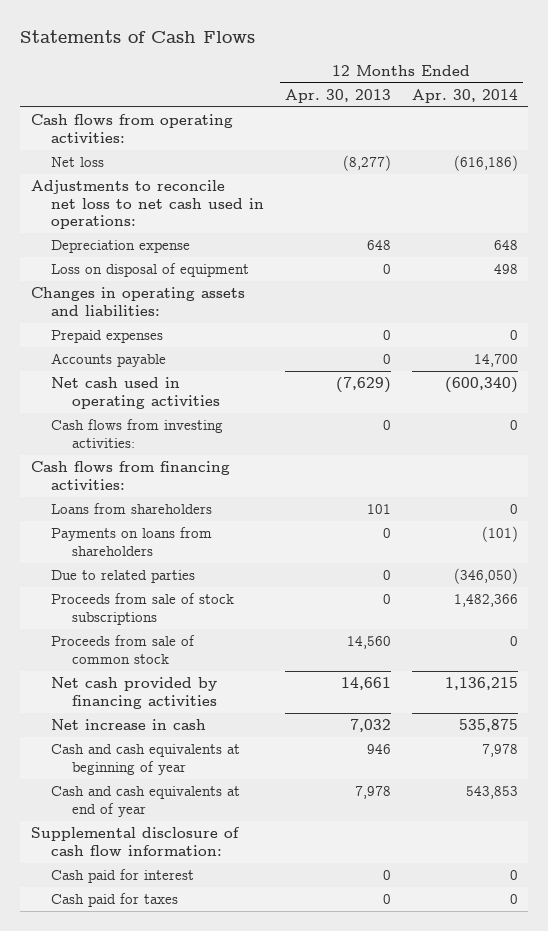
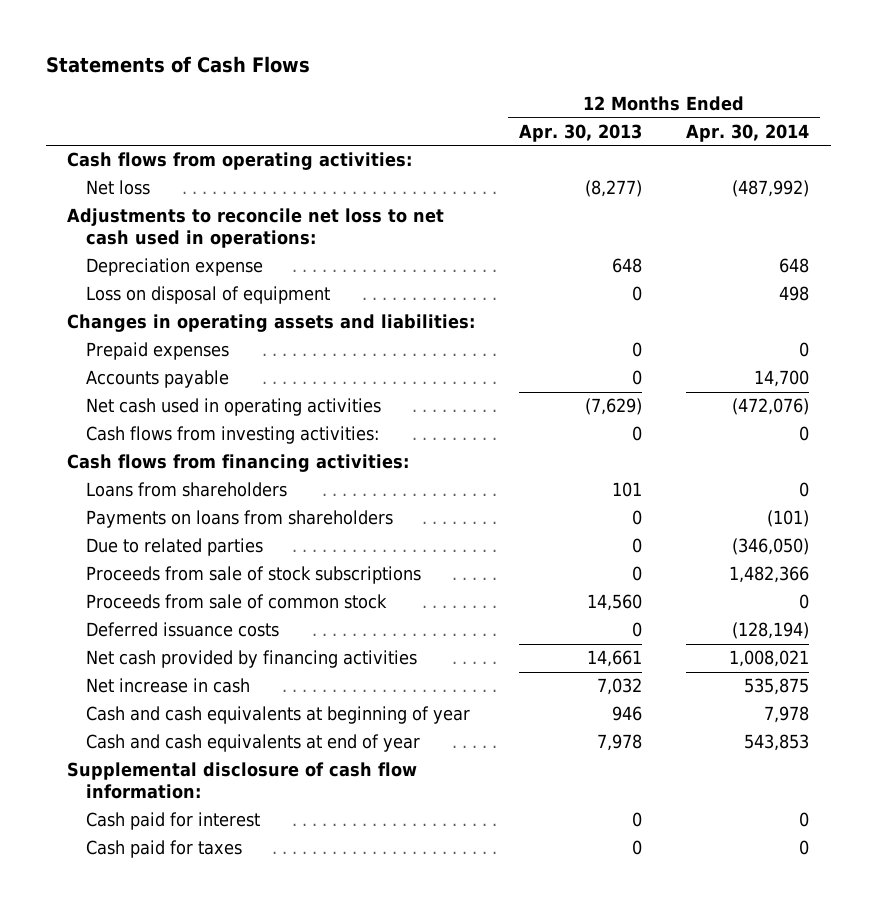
- Net loss | (8,277) | (616,186)
+ Net loss | (8,277) | (487,992)
- Net cash used in operating activities | (7,629) | (600,340)
+ Net cash used in operating activities | (7,629) | (472,076)
- Net cash provided by financing activities | 14,661 | 1,136,215
+ Deferred issuance costs | 0 | (128,194)
+ Net cash provided by financing activities | 14,661 | 1,008,021

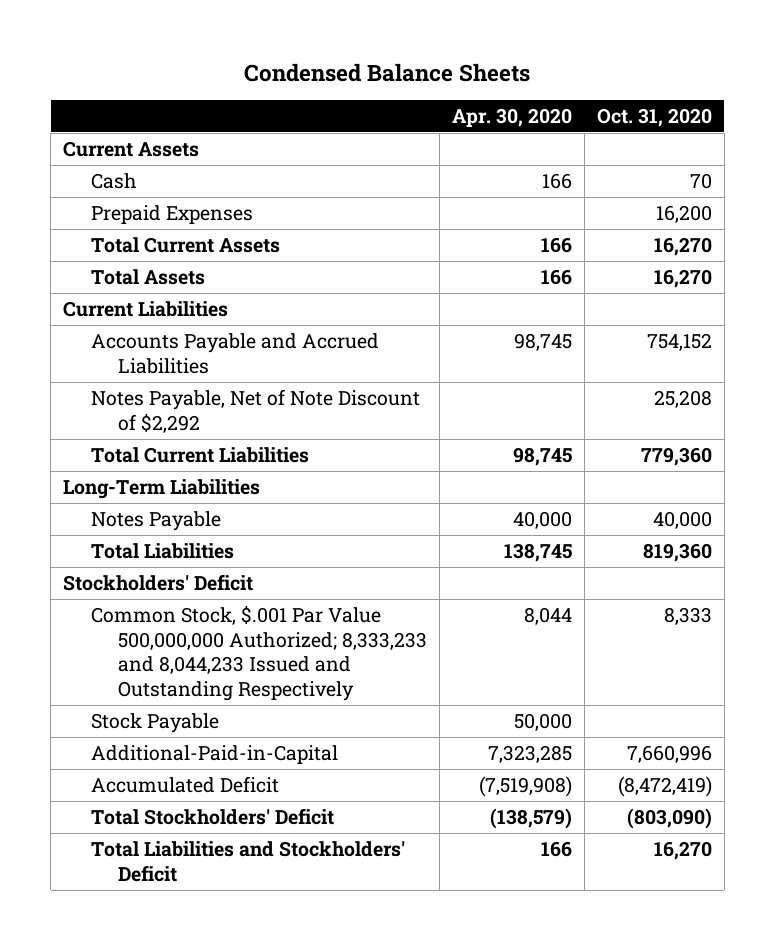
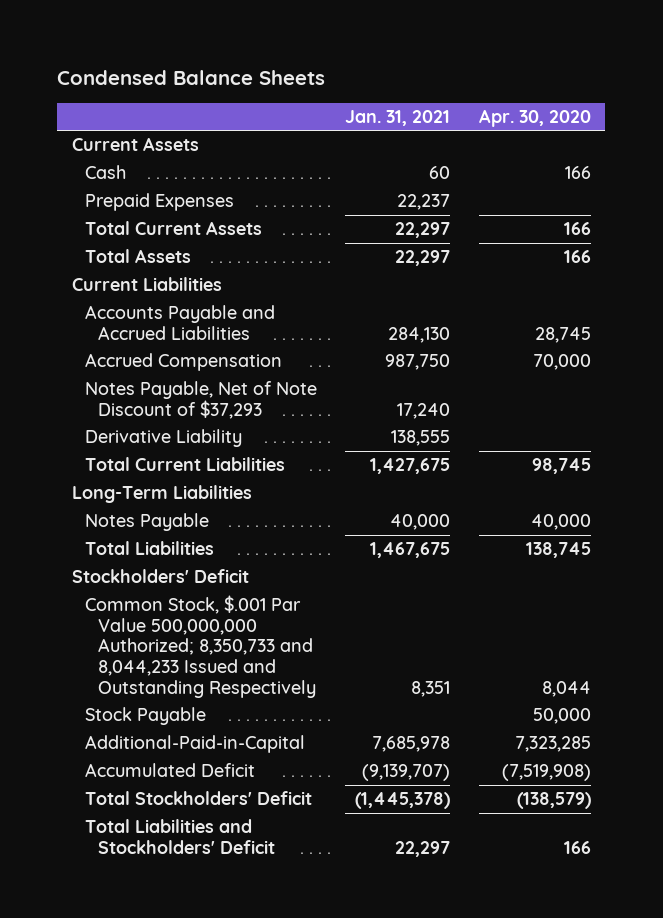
- | Apr. 30, 2020 | Oct. 31, 2020
+ | Jan. 31, 2021 | Apr. 30, 2020
- Accounts Payable and Accrued Liabilities | 98,745 | 754,152
- Notes Payable, Net of Note Discount of $2,292 | | 25,208
+ Accounts Payable and Accrued Liabilities | 284,130 | 28,745
+ Accrued Compensation | 987,750 | 70,000
+ Notes Payable, Net of Note Discount of $37,293 | 17,240 |
+ Derivative Liability | 138,555 |
- Common Stock, $.001 Par Value 500,000,000 Authorized; 8,333,233 and 8,044,233 Issued and Outstanding Respectively | 8,044 | 8,333
+ Common Stock, $.001 Par Value 500,000,000 Authorized; 8,350,733 and 8,044,233 Issued and Outstanding Respectively | 8,351 | 8,044

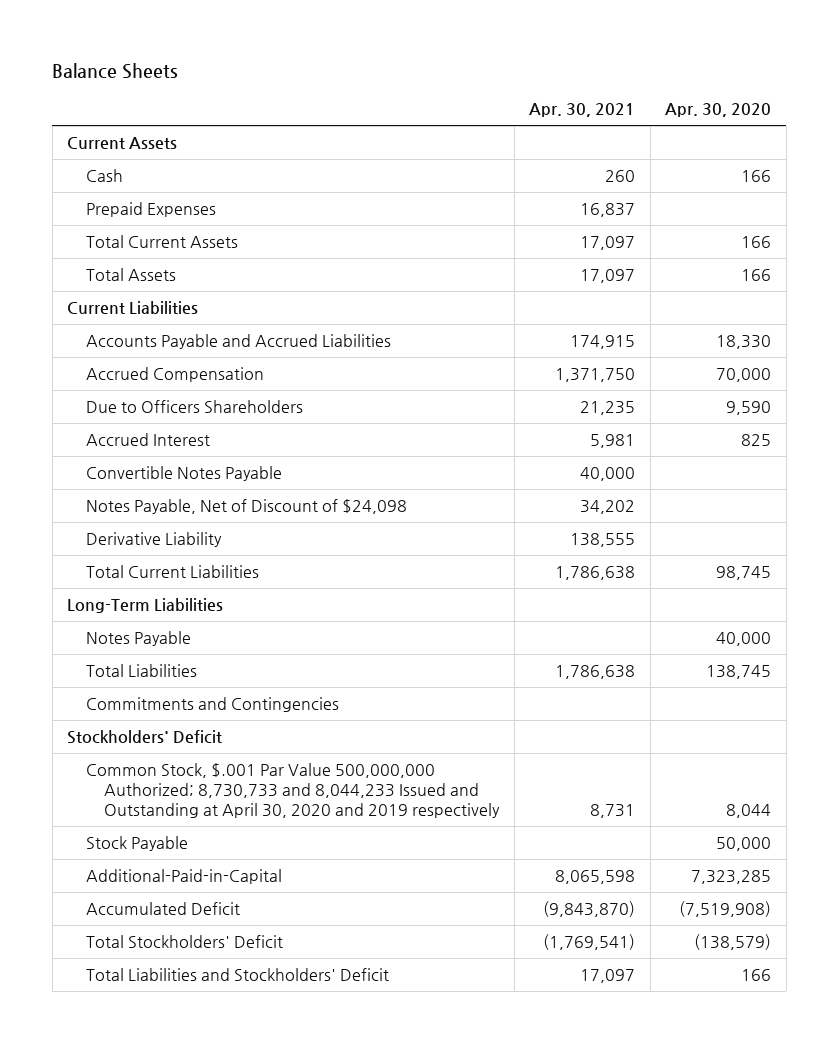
- Condensed Balance Sheets
+ Balance Sheets
- | Jan. 31, 2021 | Apr. 30, 2020
+ | Apr. 30, 2021 | Apr. 30, 2020
- Accounts Payable and Accrued Liabilities | 284,130 | 28,745
+ Accounts Payable and Accrued Liabilities | 174,915 | 18,330
- Notes Payable, Net of Note Discount of $37,293 | 17,240 |
+ Due to Officers Shareholders | 21,235 | 9,590
+ Accrued Interest | 5,981 | 825
+ Convertible Notes Payable | 40,000 |
+ Notes Payable, Net of Discount of $24,098 | 34,202 |
+ Commitments and Contingencies
- Common Stock, $.001 Par Value 500,000,000 Authorized; 8,350,733 and 8,044,233 Issued and Outstanding Respectively | 8,351 | 8,044
+ Common Stock, $.001 Par Value 500,000,000 Authorized; 8,730,733 and 8,044,233 Issued and Outstanding at April 30, 2020 and 2019 respectively | 8,731 | 8,044

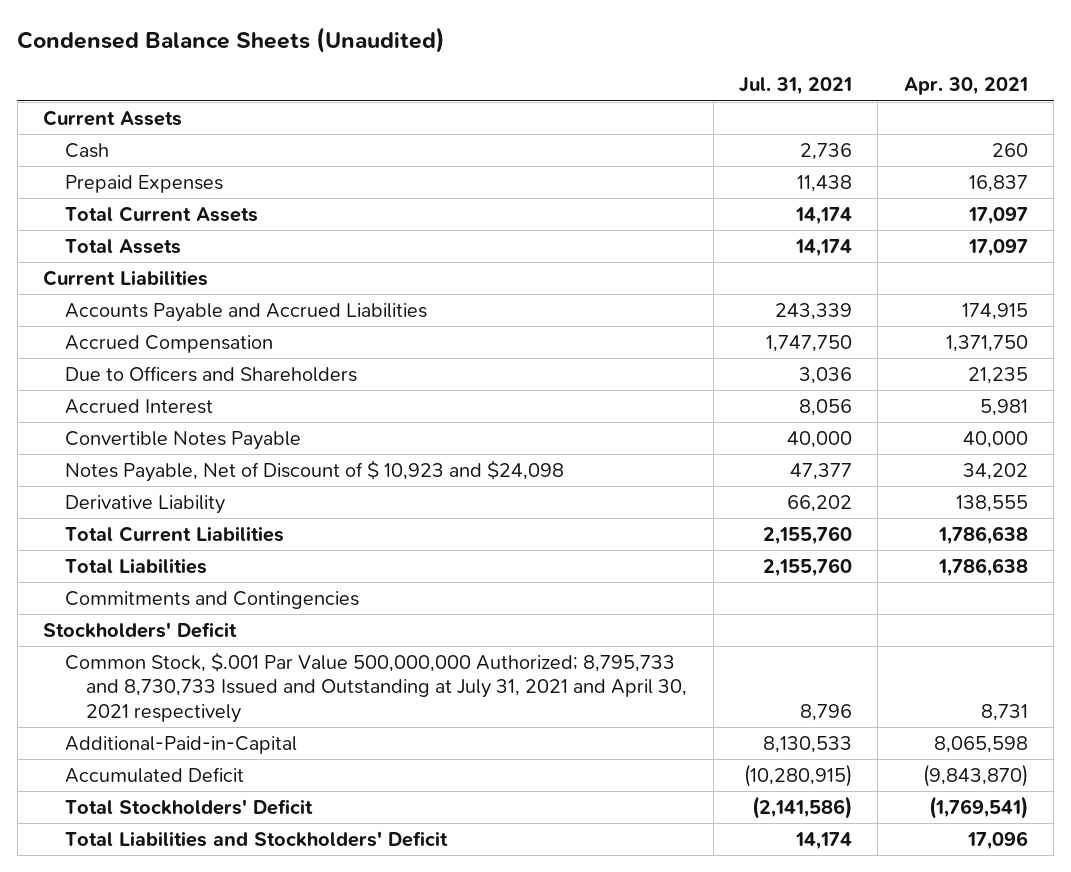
- Balance Sheets
+ Condensed Balance Sheets (Unaudited)
- | Apr. 30, 2021 | Apr. 30, 2020
+ | Jul. 31, 2021 | Apr. 30, 2021
- Due to Officers Shareholders | 21,235 | 9,590
+ Due to Officers and Shareholders | 3,036 | 21,235
- Notes Payable, Net of Discount of $24,098 | 34,202 |
+ Notes Payable, Net of Discount of $ 10,923 and $24,098 | 47,377 | 34,202
- Long-Term Liabilities
- Notes Payable | | 40,000
- Common Stock, $.001 Par Value 500,000,000 Authorized; 8,730,733 and 8,044,233 Issued and Outstanding at April 30, 2020 and 2019 respectively | 8,731 | 8,044
- Stock Payable | | 50,000
+ Common Stock, $.001 Par Value 500,000,000 Authorized; 8,795,733 and 8,730,733 Issued and Outstanding at July 31, 2021 and April 30, 2021 respectively | 8,796 | 8,731
- Total Liabilities and Stockholders' Deficit | 17,097 | 166
+ Total Liabilities and Stockholders' Deficit | 14,174 | 17,096

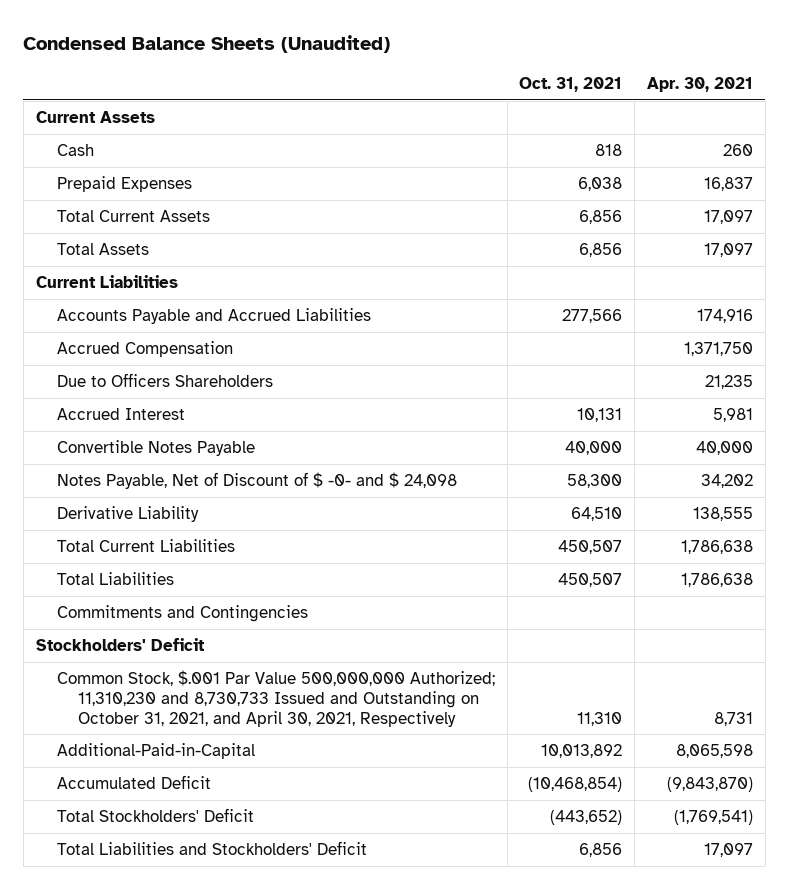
- | Jul. 31, 2021 | Apr. 30, 2021
+ | Oct. 31, 2021 | Apr. 30, 2021
- Accounts Payable and Accrued Liabilities | 243,339 | 174,915
+ Accounts Payable and Accrued Liabilities | 277,566 | 174,916
- Due to Officers and Shareholders | 3,036 | 21,235
+ Due to Officers Shareholders | | 21,235
- Notes Payable, Net of Discount of $ 10,923 and $24,098 | 47,377 | 34,202
+ Notes Payable, Net of Discount of $ -0- and $ 24,098 | 58,300 | 34,202
- Common Stock, $.001 Par Value 500,000,000 Authorized; 8,795,733 and 8,730,733 Issued and Outstanding at July 31, 2021 and April 30, 2021 respectively | 8,796 | 8,731
+ Common Stock, $.001 Par Value 500,000,000 Authorized; 11,310,230 and 8,730,733 Issued and Outstanding on October 31, 2021, and April 30, 2021, Respectively | 11,310 | 8,731
- Total Liabilities and Stockholders' Deficit | 14,174 | 17,096
+ Total Liabilities and Stockholders' Deficit | 6,856 | 17,097

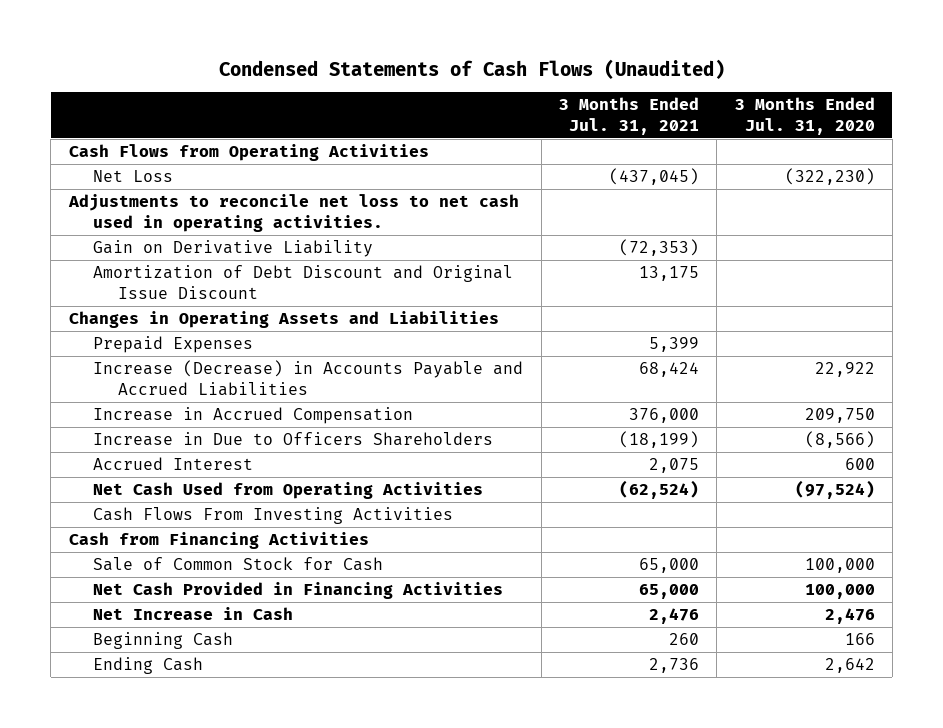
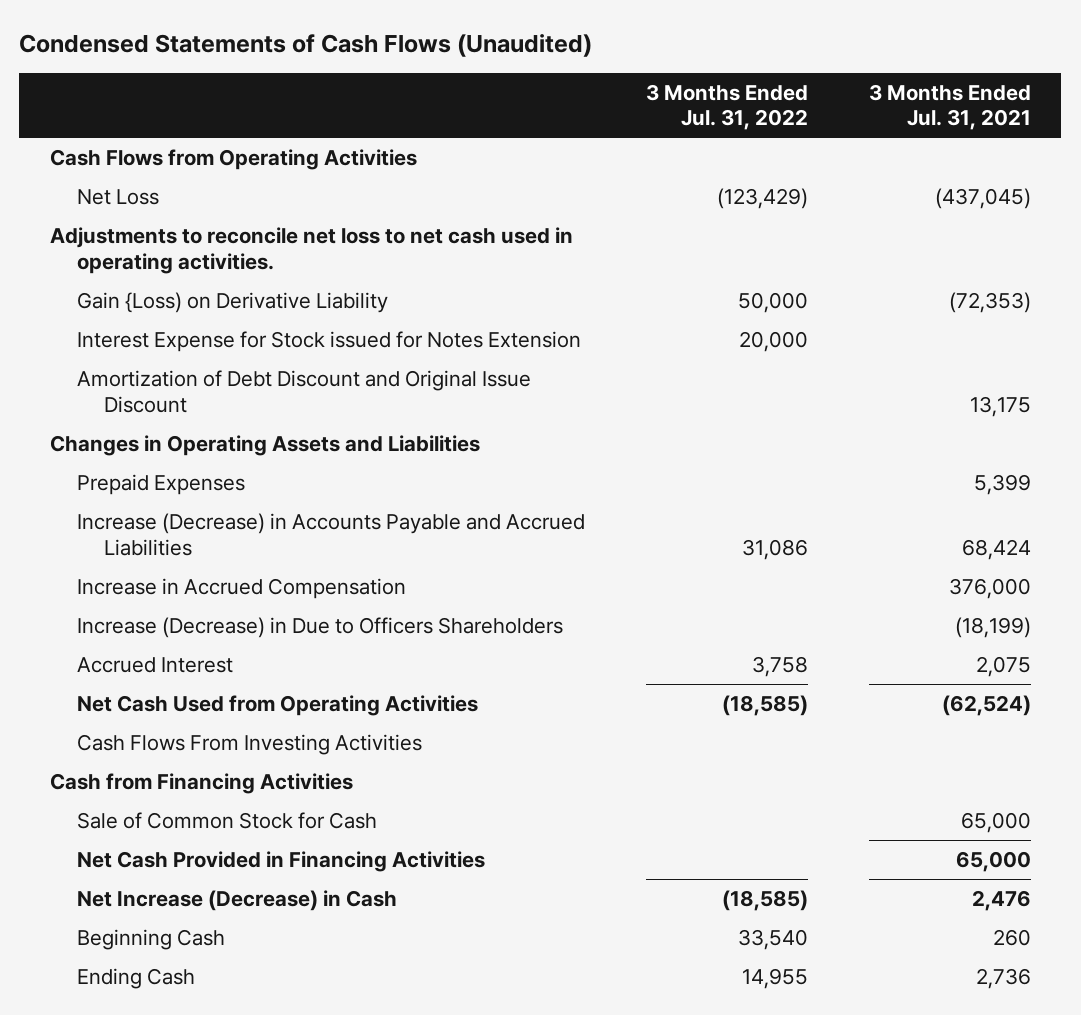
- | 3 Months Ended Jul. 31, 2021 | 3 Months Ended Jul. 31, 2020
+ | 3 Months Ended Jul. 31, 2022 | 3 Months Ended Jul. 31, 2021
- Gain on Derivative Liability | (72,353) |
+ Gain {Loss) on Derivative Liability | 50,000 | (72,353)
+ Interest Expense for Stock issued for Notes Extension | 20,000 |
- Increase in Due to Officers Shareholders | (18,199) | (8,566)
+ Increase (Decrease) in Due to Officers Shareholders | | (18,199)
- Net Increase in Cash | 2,476 | 2,476
+ Net Increase (Decrease) in Cash | (18,585) | 2,476

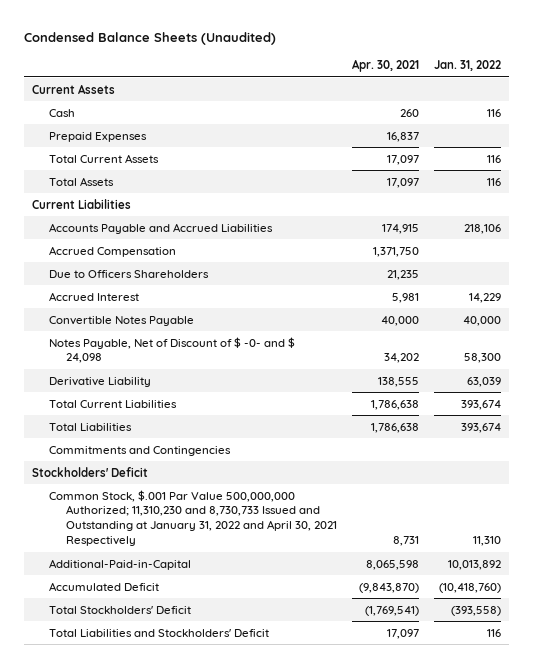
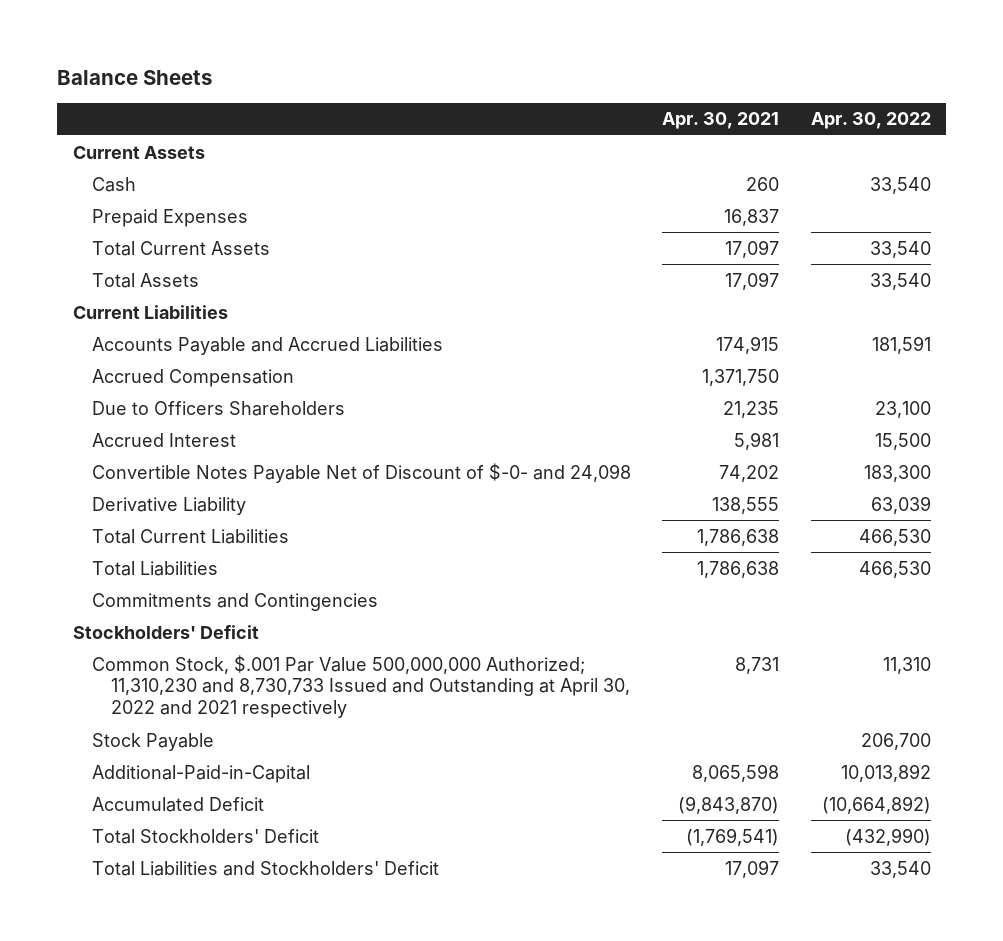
- Condensed Balance Sheets (Unaudited)
+ Balance Sheets
- | Apr. 30, 2021 | Jan. 31, 2022
+ | Apr. 30, 2021 | Apr. 30, 2022
- Convertible Notes Payable | 40,000 | 40,000
- Notes Payable, Net of Discount of $ -0- and $ 24,098 | 34,202 | 58,300
+ Convertible Notes Payable Net of Discount of $-0- and 24,098 | 74,202 | 183,300
- Common Stock, $.001 Par Value 500,000,000 Authorized; 11,310,230 and 8,730,733 Issued and Outstanding at January 31, 2022 and April 30, 2021 Respectively | 8,731 | 11,310
+ Common Stock, $.001 Par Value 500,000,000 Authorized; 11,310,230 and 8,730,733 Issued and Outstanding at April 30, 2022 and 2021 respectively | 8,731 | 11,310
+ Stock Payable | | 206,700

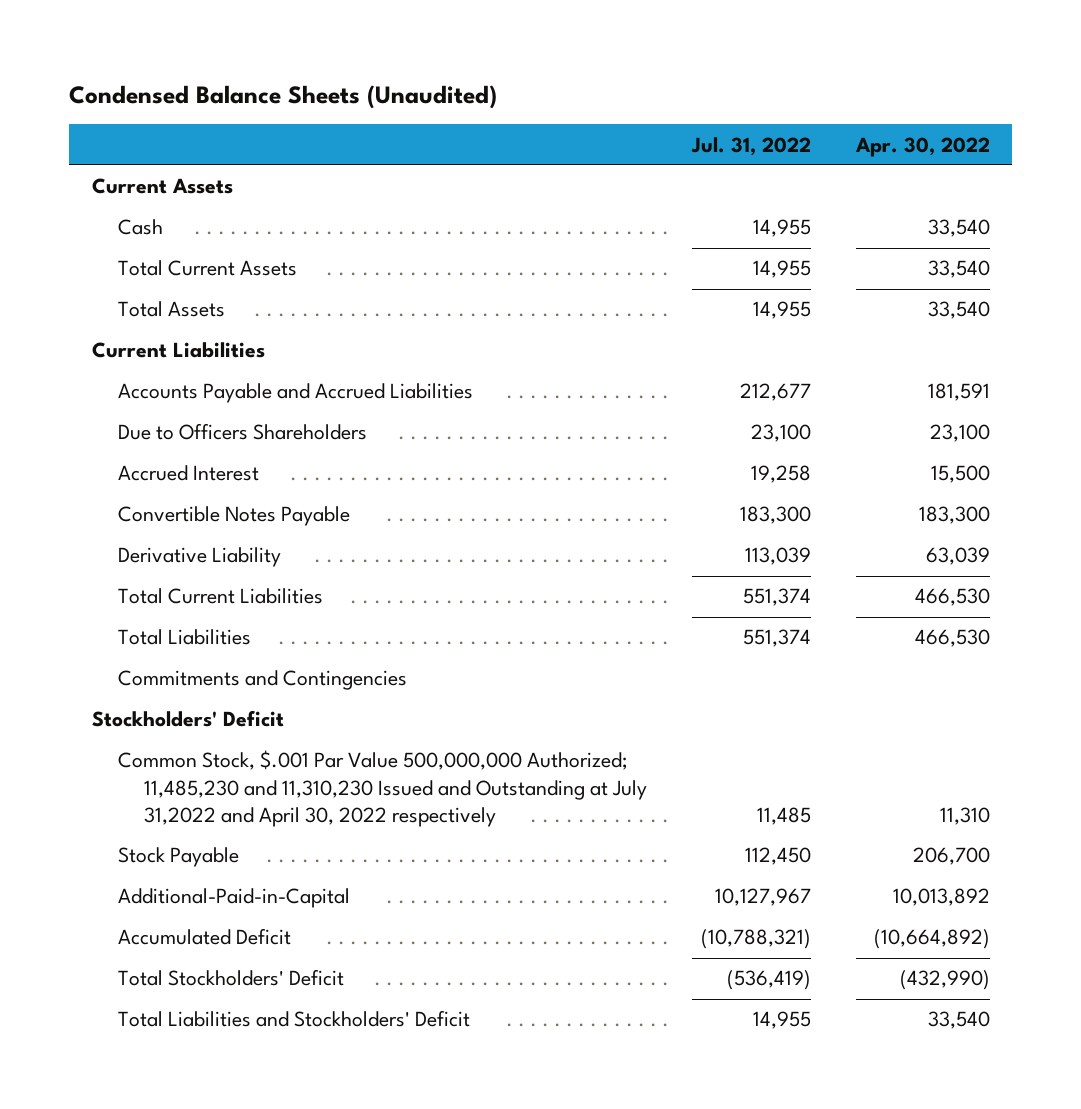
- Balance Sheets
+ Condensed Balance Sheets (Unaudited)
- | Apr. 30, 2021 | Apr. 30, 2022
+ | Jul. 31, 2022 | Apr. 30, 2022
- Prepaid Expenses | 16,837 |
- Accrued Compensation | 1,371,750 |
- Convertible Notes Payable Net of Discount of $-0- and 24,098 | 74,202 | 183,300
+ Convertible Notes Payable | 183,300 | 183,300
- Common Stock, $.001 Par Value 500,000,000 Authorized; 11,310,230 and 8,730,733 Issued and Outstanding at April 30, 2022 and 2021 respectively | 8,731 | 11,310
+ Common Stock, $.001 Par Value 500,000,000 Authorized; 11,485,230 and 11,310,230 Issued and Outstanding at July 31,2022 and April 30, 2022 respectively | 11,485 | 11,310

